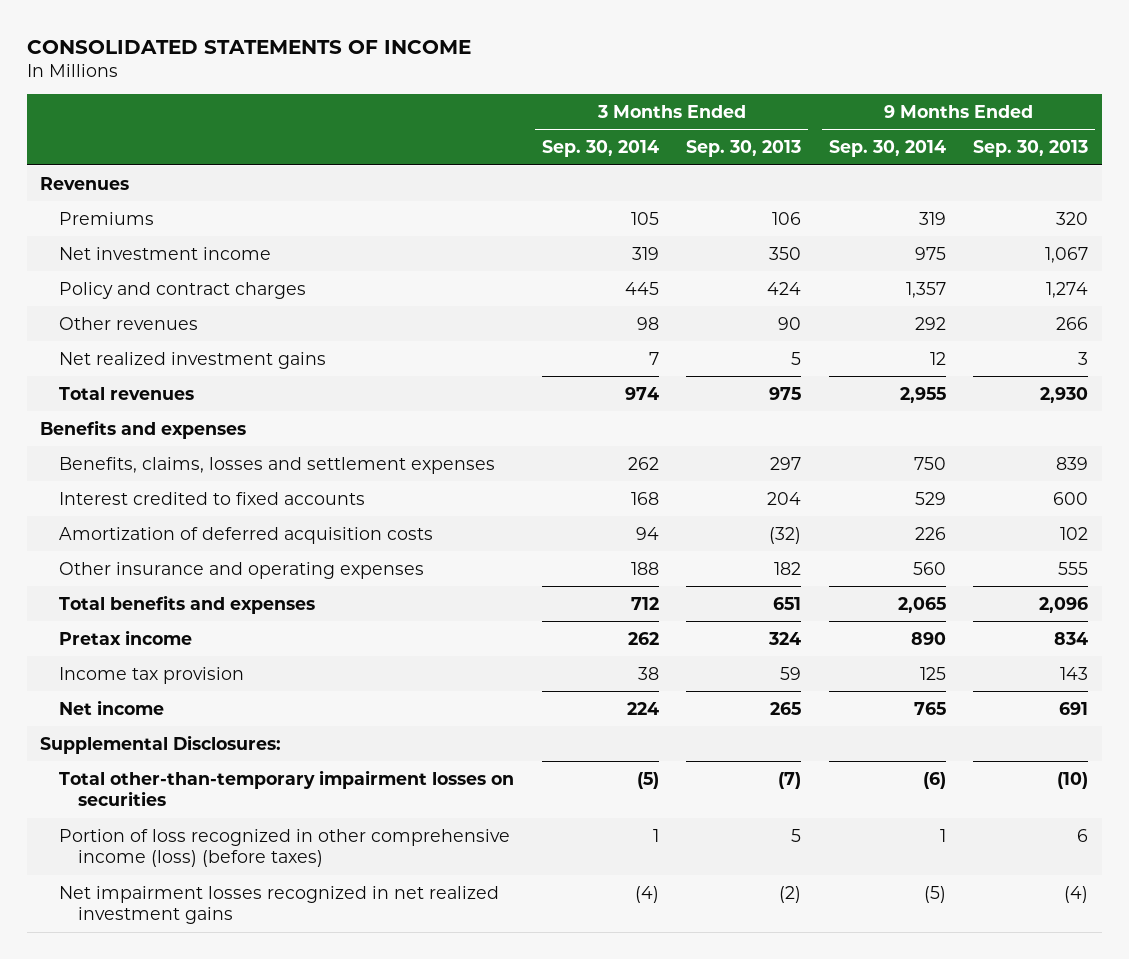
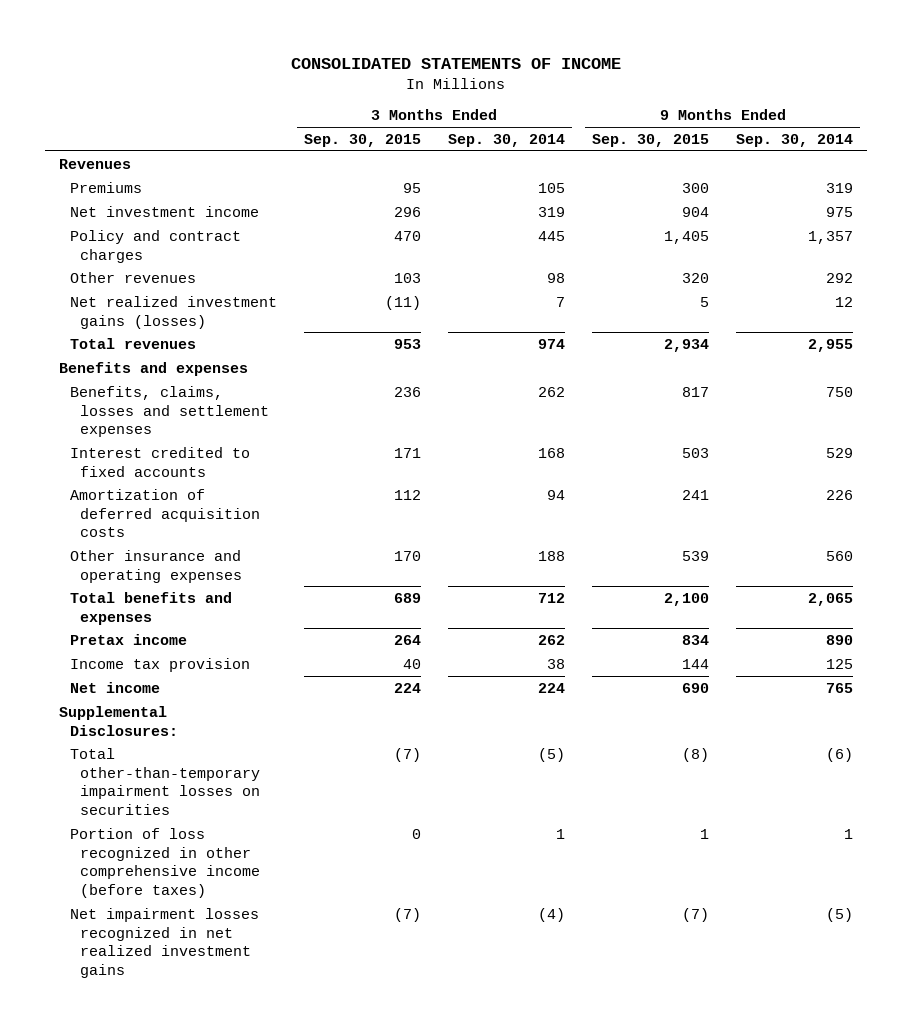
- | 3 Months Ended Sep. 30, 2014 | 3 Months Ended Sep. 30, 2013 | 9 Months Ended Sep. 30, 2014 | 9 Months Ended Sep. 30, 2013
+ | 3 Months Ended Sep. 30, 2015 | 3 Months Ended Sep. 30, 2014 | 9 Months Ended Sep. 30, 2015 | 9 Months Ended Sep. 30, 2014
- Net realized investment gains | 7 | 5 | 12 | 3
+ Net realized investment gains (losses) | (11) | 7 | 5 | 12
- Portion of loss recognized in other comprehensive income (loss) (before taxes) | 1 | 5 | 1 | 6
+ Portion of loss recognized in other comprehensive income (before taxes) | 0 | 1 | 1 | 1

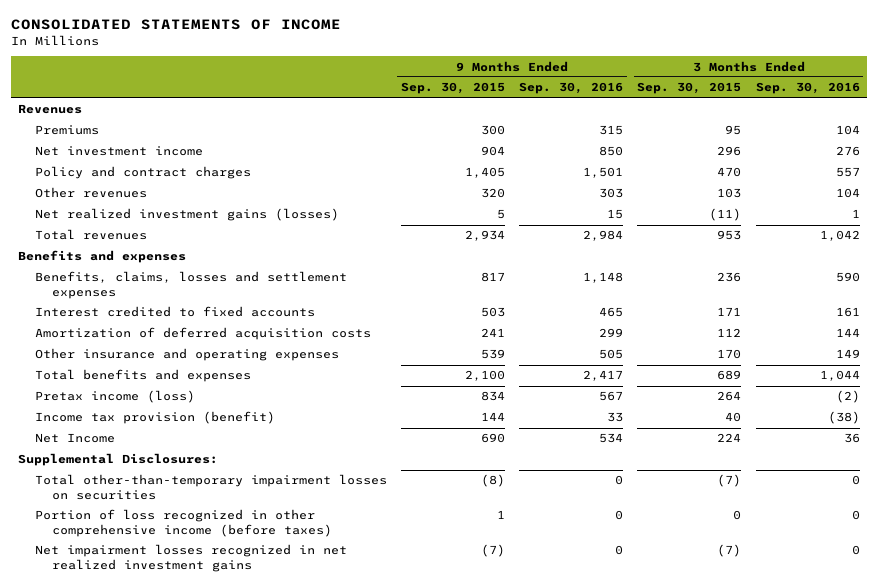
- | 3 Months Ended Sep. 30, 2015 | 3 Months Ended Sep. 30, 2014 | 9 Months Ended Sep. 30, 2015 | 9 Months Ended Sep. 30, 2014
+ | 9 Months Ended Sep. 30, 2015 | 9 Months Ended Sep. 30, 2016 | 3 Months Ended Sep. 30, 2015 | 3 Months Ended Sep. 30, 2016
- Pretax income | 264 | 262 | 834 | 890
- Income tax provision | 40 | 38 | 144 | 125
- Net income | 224 | 224 | 690 | 765
+ Pretax income (loss) | 834 | 567 | 264 | (2)
+ Income tax provision (benefit) | 144 | 33 | 40 | (38)
+ Net Income | 690 | 534 | 224 | 36

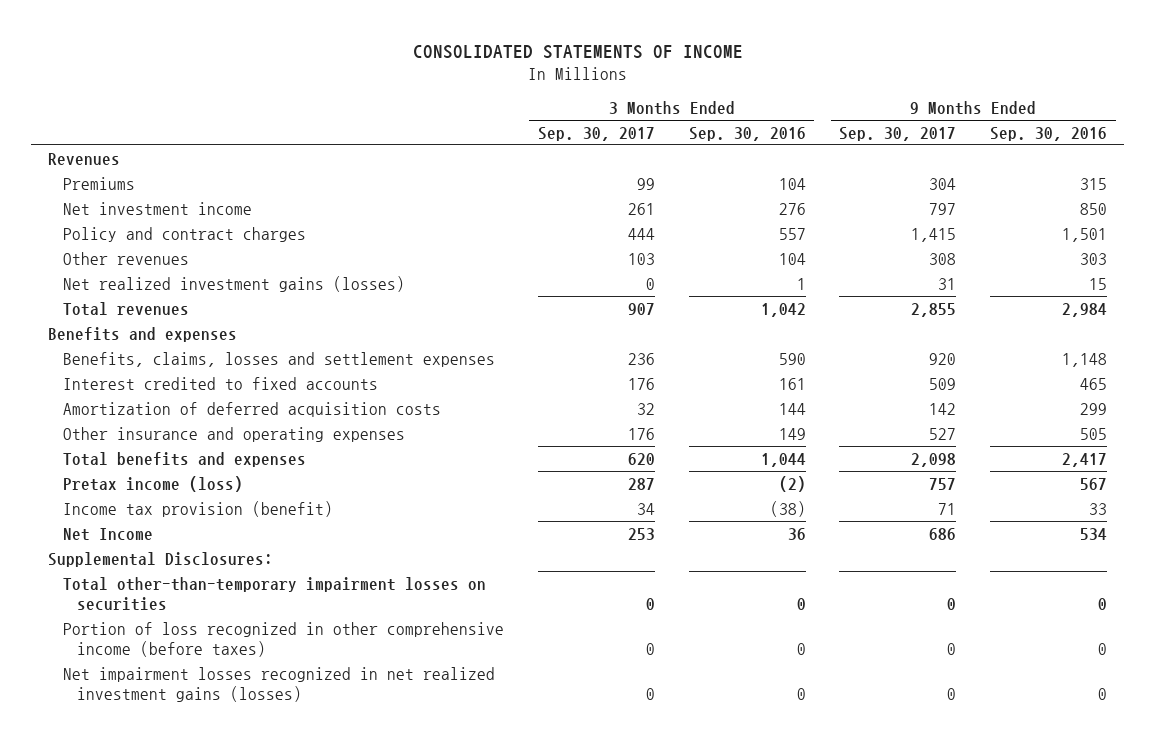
- | 9 Months Ended Sep. 30, 2015 | 9 Months Ended Sep. 30, 2016 | 3 Months Ended Sep. 30, 2015 | 3 Months Ended Sep. 30, 2016
+ | 3 Months Ended Sep. 30, 2017 | 3 Months Ended Sep. 30, 2016 | 9 Months Ended Sep. 30, 2017 | 9 Months Ended Sep. 30, 2016
- Net impairment losses recognized in net realized investment gains | (7) | 0 | (7) | 0
+ Net impairment losses recognized in net realized investment gains (losses) | 0 | 0 | 0 | 0

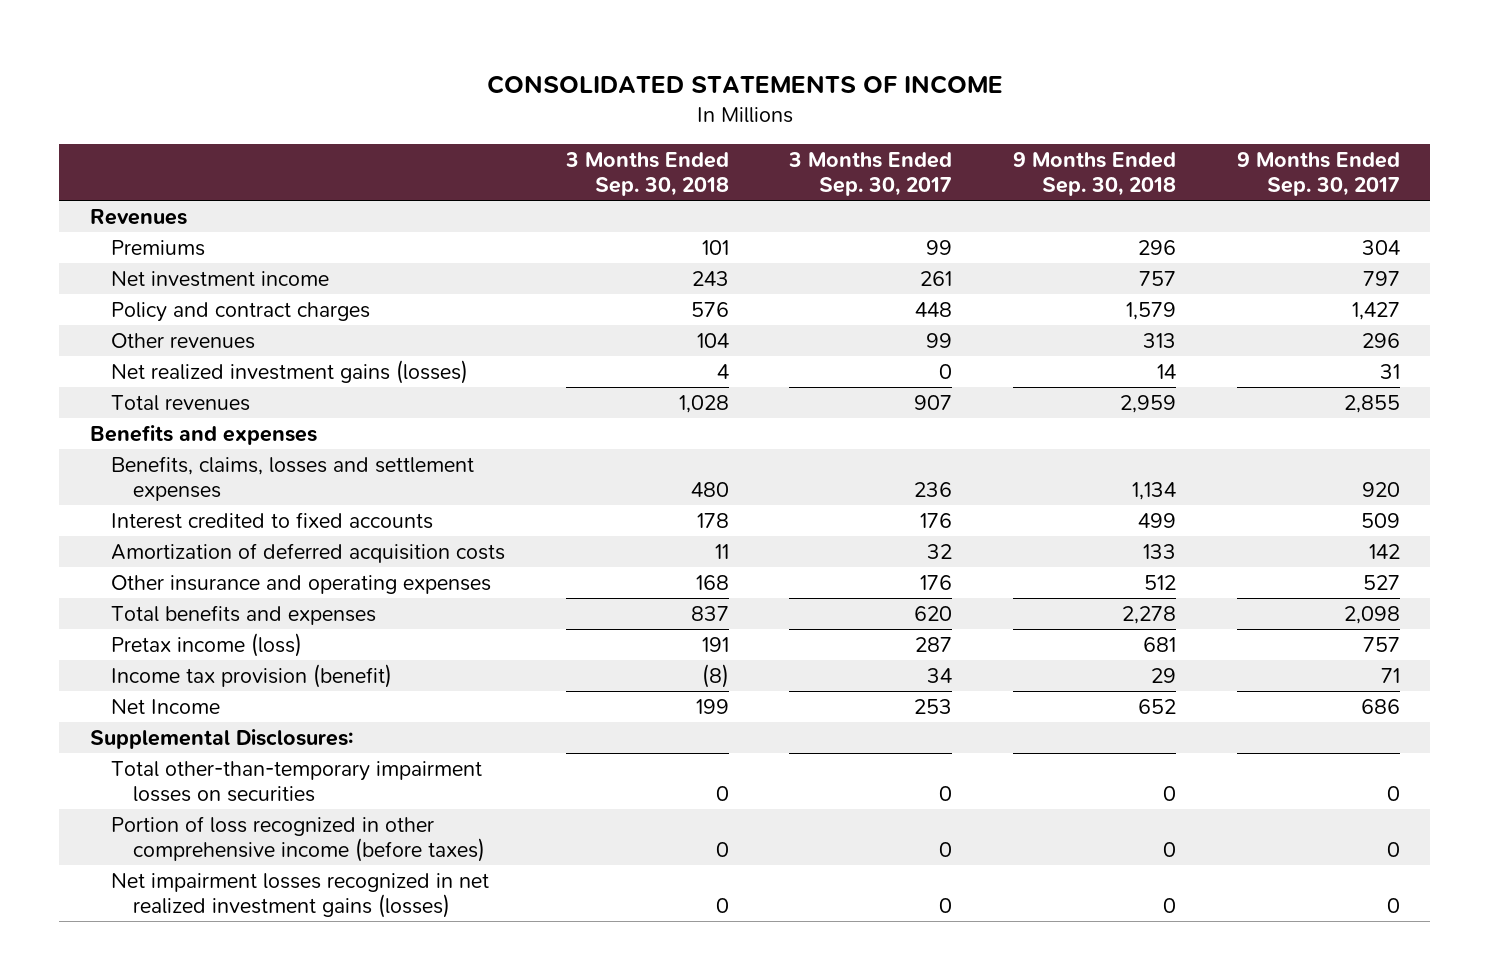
- | 3 Months Ended Sep. 30, 2017 | 3 Months Ended Sep. 30, 2016 | 9 Months Ended Sep. 30, 2017 | 9 Months Ended Sep. 30, 2016
+ | 3 Months Ended Sep. 30, 2018 | 3 Months Ended Sep. 30, 2017 | 9 Months Ended Sep. 30, 2018 | 9 Months Ended Sep. 30, 2017
- Policy and contract charges | 444 | 557 | 1,415 | 1,501
- Other revenues | 103 | 104 | 308 | 303
+ Policy and contract charges | 576 | 448 | 1,579 | 1,427
+ Other revenues | 104 | 99 | 313 | 296

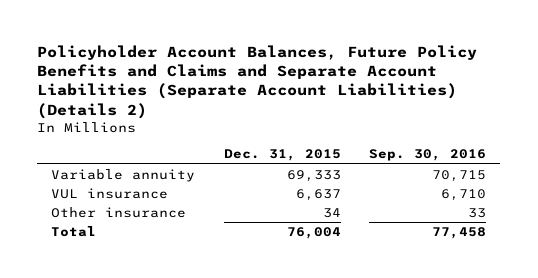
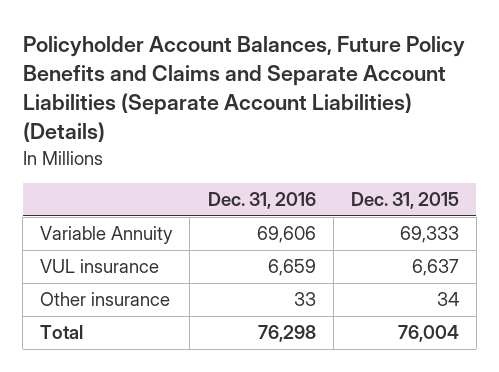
- Policyholder Account Balances, Future Policy Benefits and Claims and Separate Account Liabilities (Separate Account Liabilities) (Details 2)
+ Policyholder Account Balances, Future Policy Benefits and Claims and Separate Account Liabilities (Separate Account Liabilities) (Details)
- | Dec. 31, 2015 | Sep. 30, 2016
+ | Dec. 31, 2016 | Dec. 31, 2015
- Variable annuity | 69,333 | 70,715
+ Variable Annuity | 69,606 | 69,333

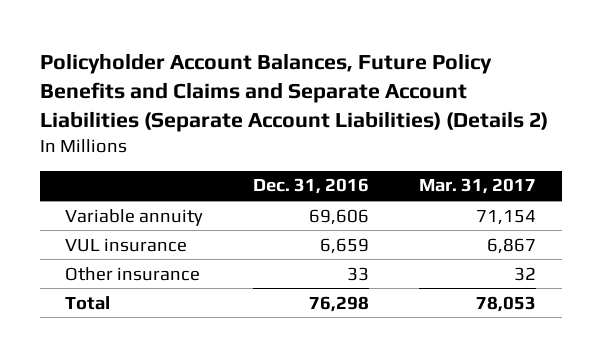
- Policyholder Account Balances, Future Policy Benefits and Claims and Separate Account Liabilities (Separate Account Liabilities) (Details)
+ Policyholder Account Balances, Future Policy Benefits and Claims and Separate Account Liabilities (Separate Account Liabilities) (Details 2)
- | Dec. 31, 2016 | Dec. 31, 2015
+ | Dec. 31, 2016 | Mar. 31, 2017
- Variable Annuity | 69,606 | 69,333
+ Variable annuity | 69,606 | 71,154

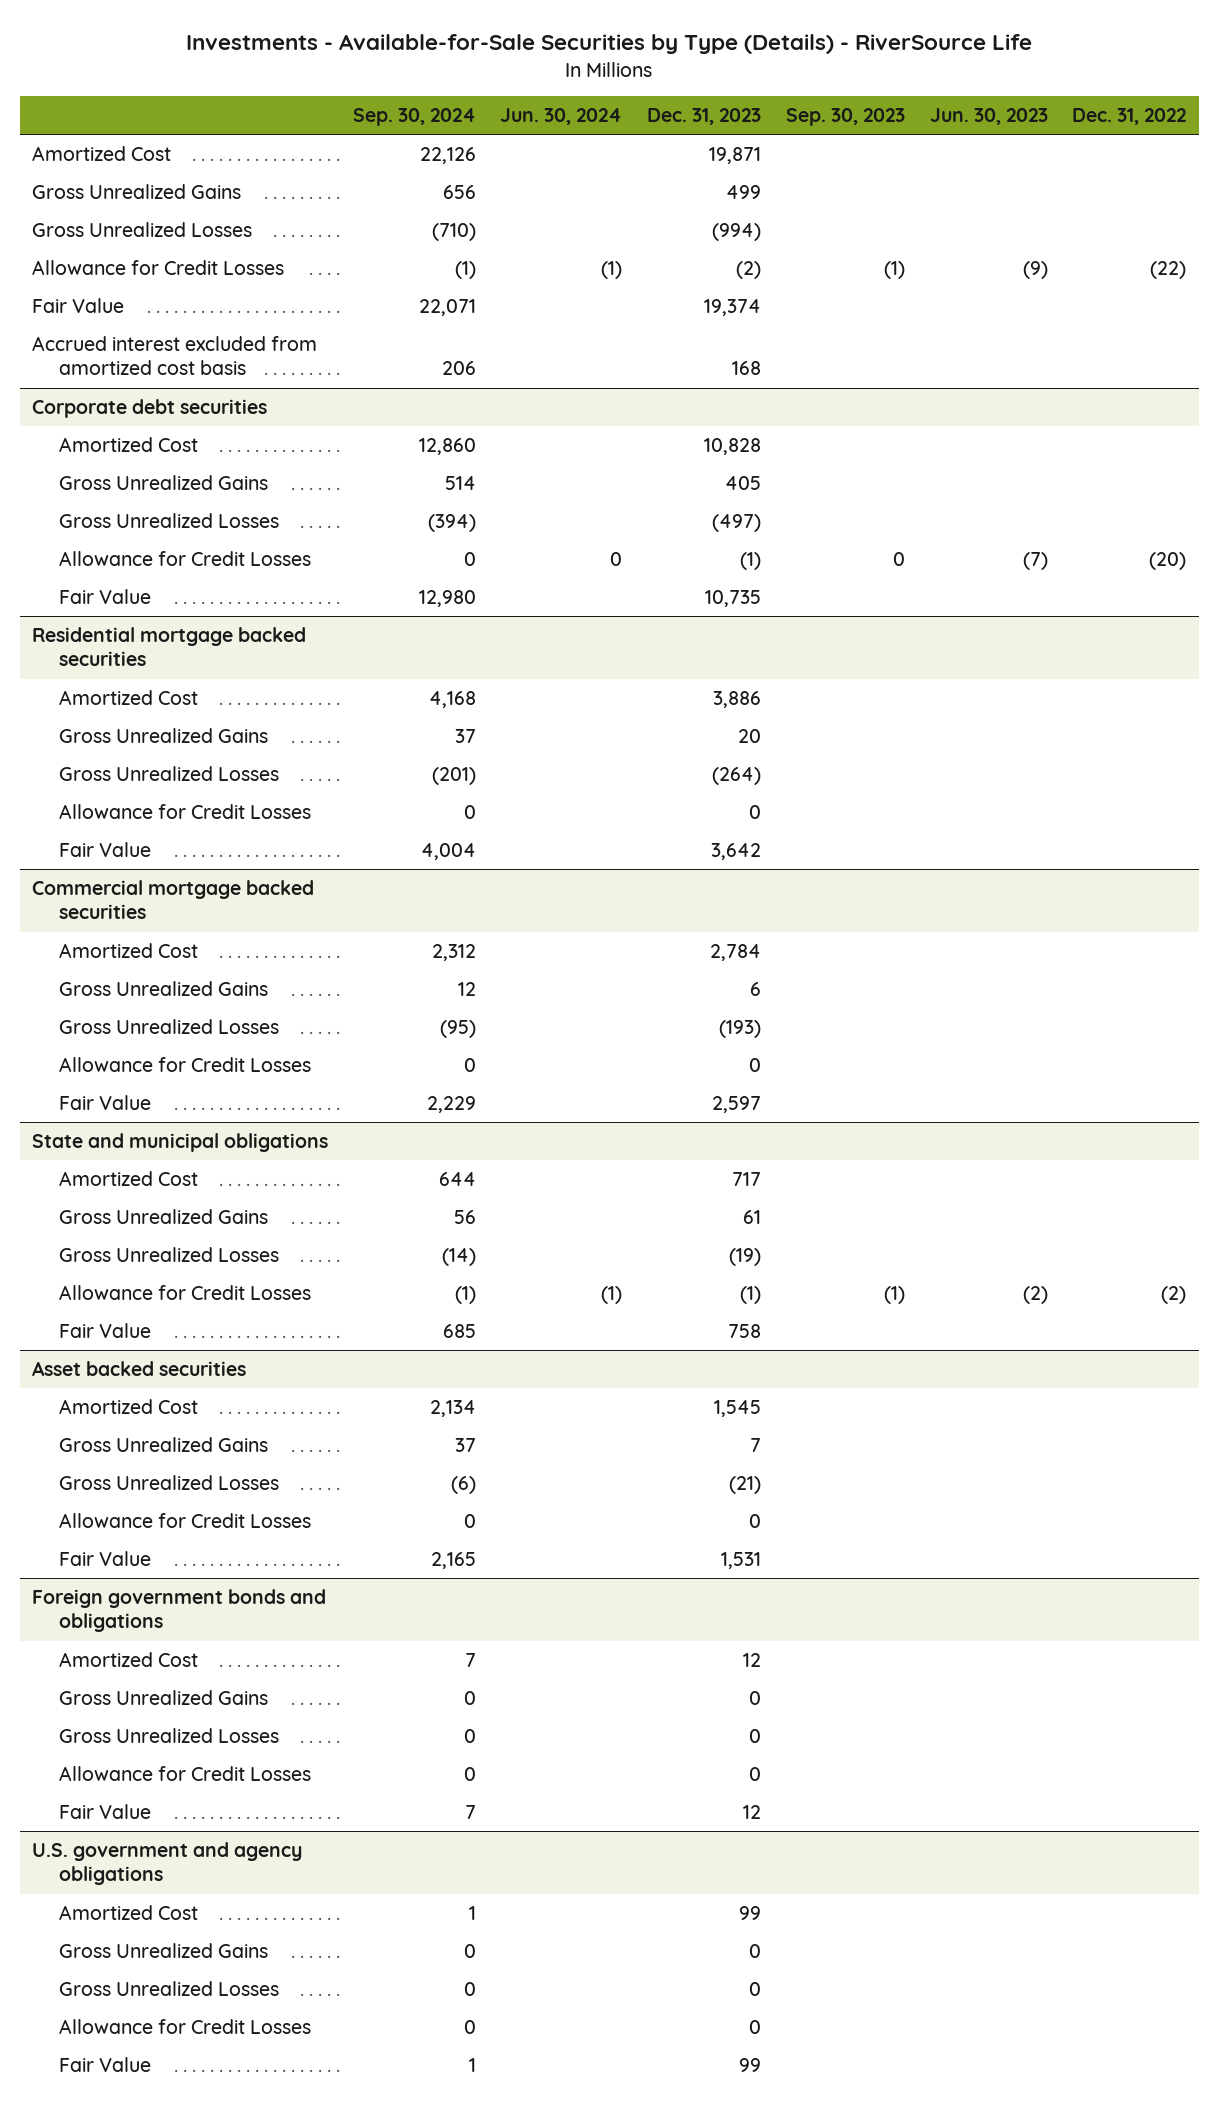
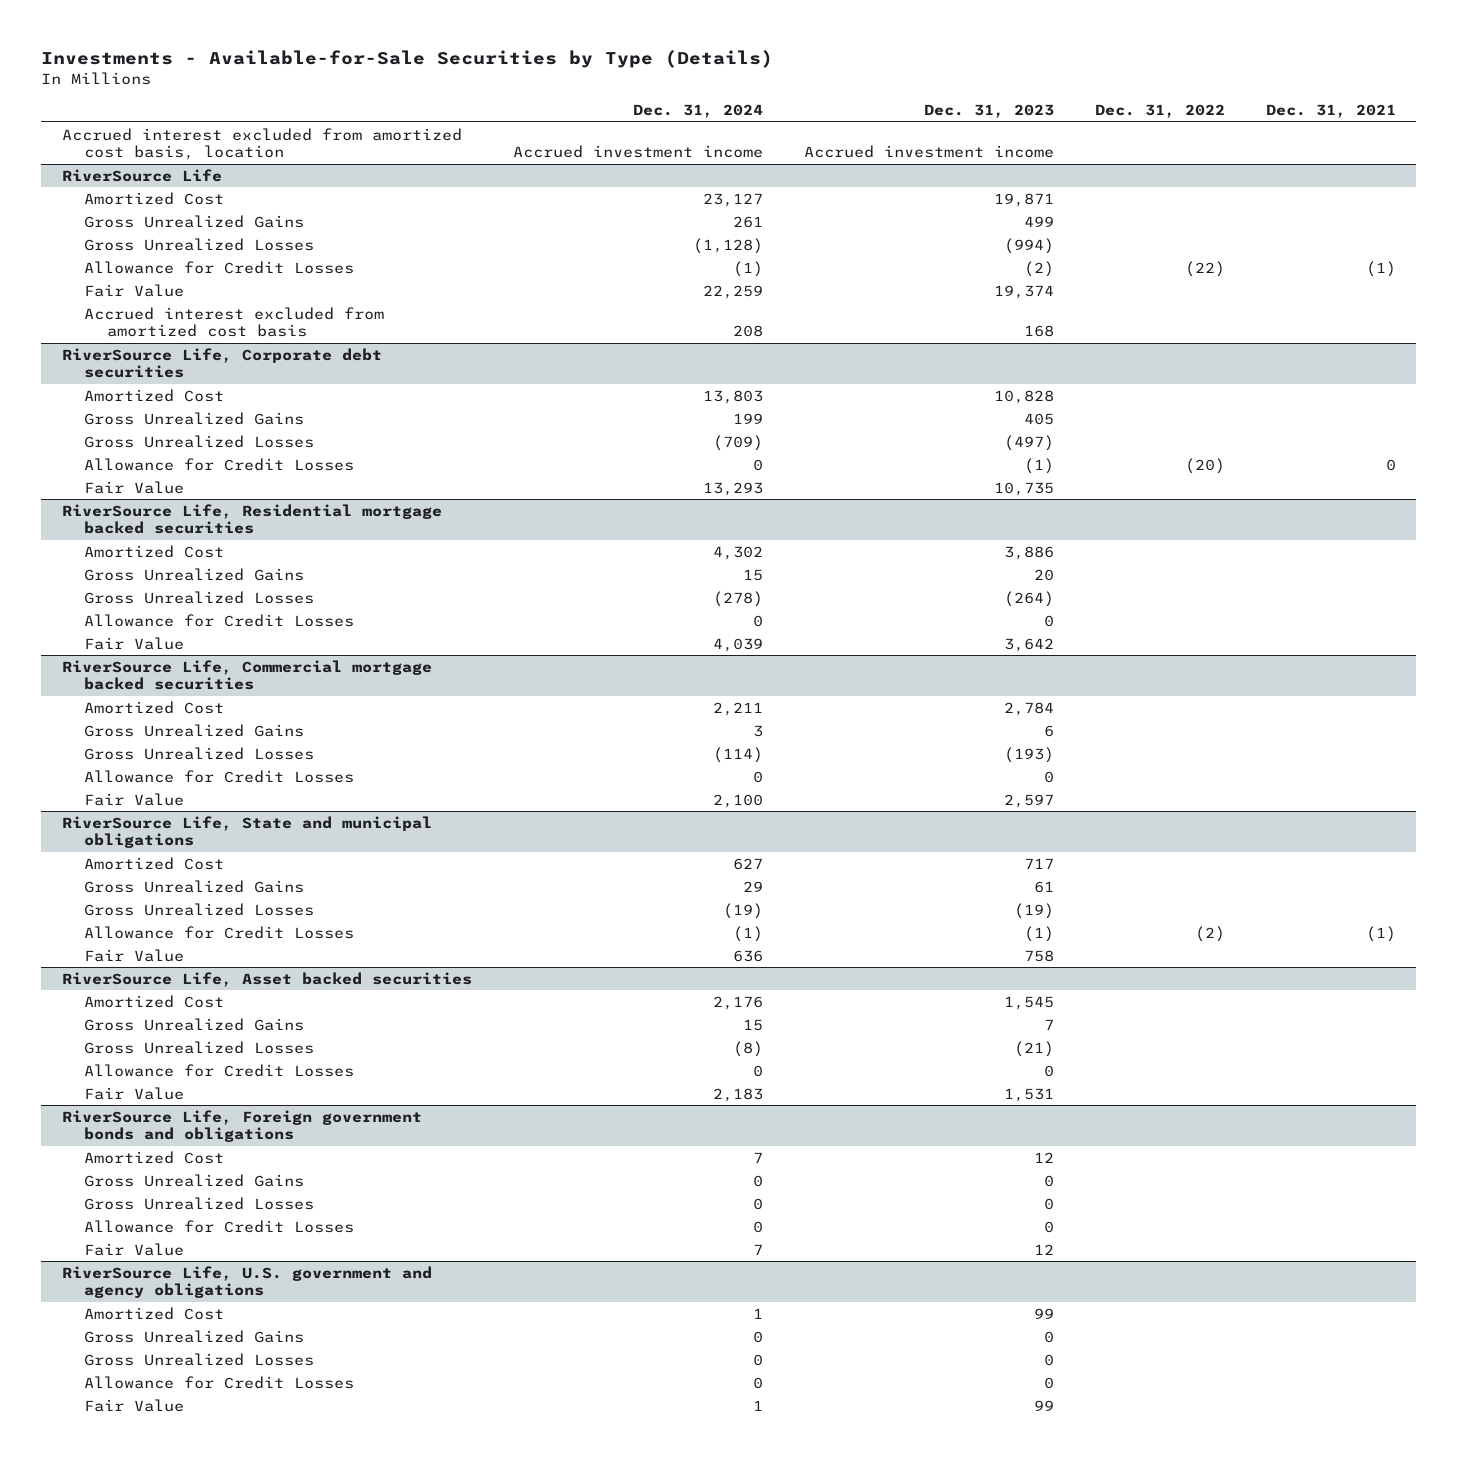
- Investments - Available-for-Sale Securities by Type (Details) - RiverSource Life
+ Investments - Available-for-Sale Securities by Type (Details)
- | Sep. 30, 2024 | Jun. 30, 2024 | Dec. 31, 2023 | Sep. 30, 2023 | Jun. 30, 2023 | Dec. 31, 2022
+ | Dec. 31, 2024 | Dec. 31, 2023 | Dec. 31, 2022 | Dec. 31, 2021
+ Accrued interest excluded from amortized cost basis, location | Accrued investment income | Accrued investment income | |
+ RiverSource Life
- Corporate debt securities
+ RiverSource Life, Corporate debt securities
- Residential mortgage backed securities
+ RiverSource Life, Residential mortgage backed securities
- Commercial mortgage backed securities
+ RiverSource Life, Commercial mortgage backed securities
- State and municipal obligations
+ RiverSource Life, State and municipal obligations
- Asset backed securities
+ RiverSource Life, Asset backed securities
- Foreign government bonds and obligations
+ RiverSource Life, Foreign government bonds and obligations
- U.S. government and agency obligations
+ RiverSource Life, U.S. government and agency obligations

